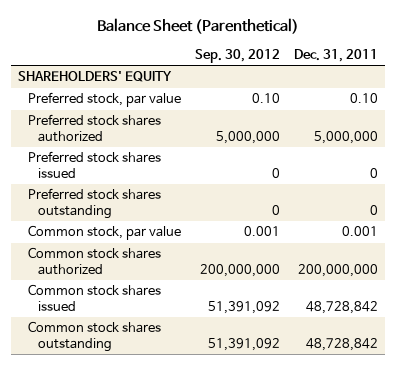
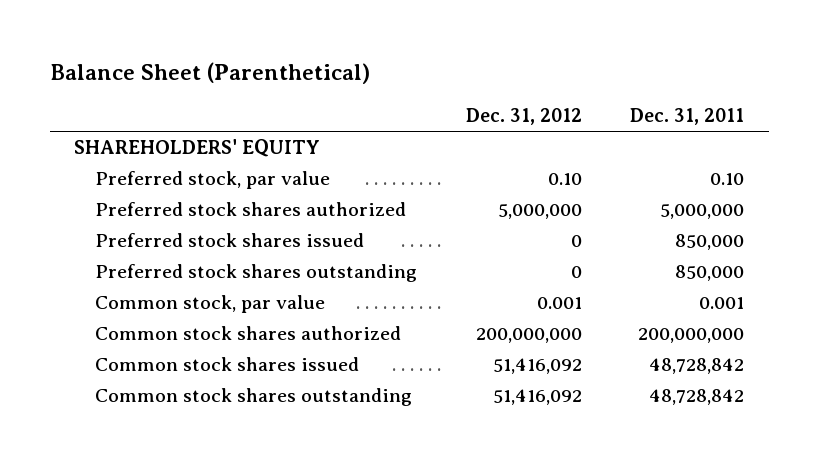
- | Sep. 30, 2012 | Dec. 31, 2011
+ | Dec. 31, 2012 | Dec. 31, 2011
- Preferred stock shares issued | 0 | 0
- Preferred stock shares outstanding | 0 | 0
+ Preferred stock shares issued | 0 | 850,000
+ Preferred stock shares outstanding | 0 | 850,000

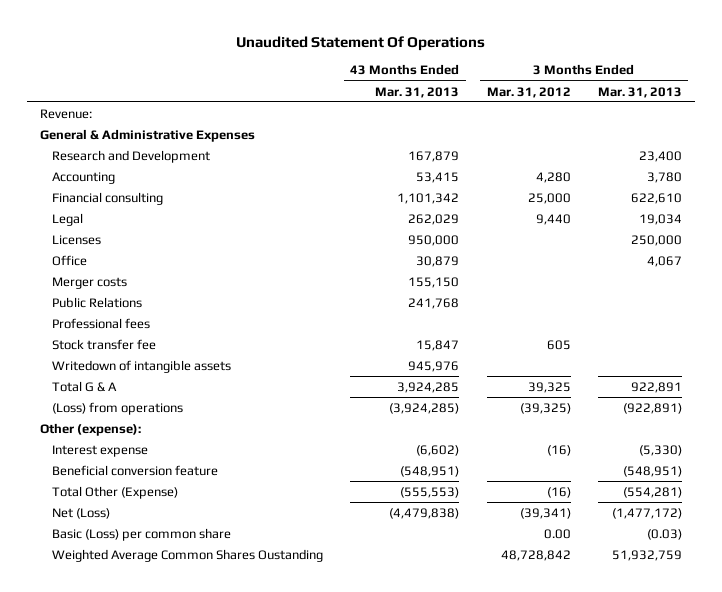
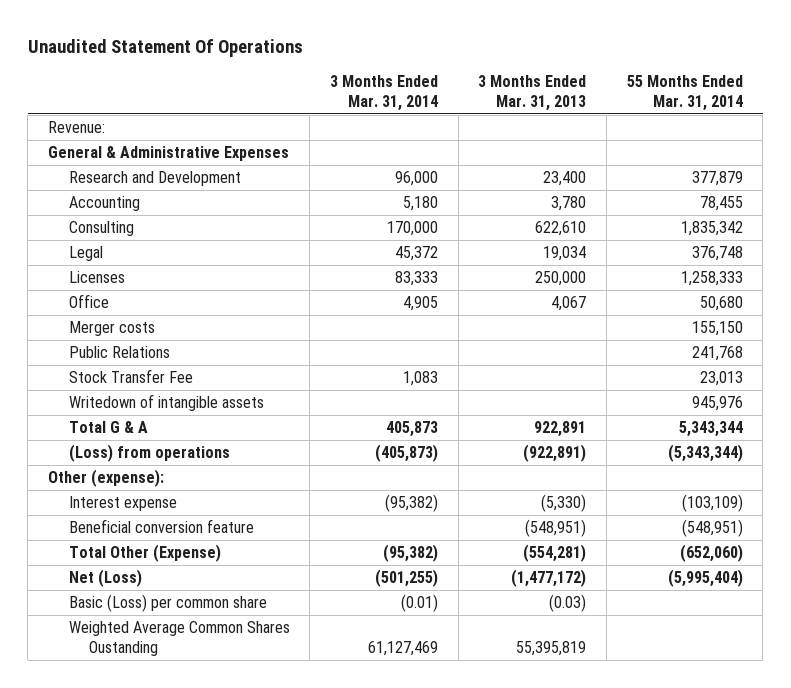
- | 43 Months Ended Mar. 31, 2013 | 3 Months Ended Mar. 31, 2012 | 3 Months Ended Mar. 31, 2013
+ | 3 Months Ended Mar. 31, 2014 | 3 Months Ended Mar. 31, 2013 | 55 Months Ended Mar. 31, 2014
- Financial consulting | 1,101,342 | 25,000 | 622,610
+ Consulting | 170,000 | 622,610 | 1,835,342
- Professional fees
- Stock transfer fee | 15,847 | 605 |
+ Stock Transfer Fee | 1,083 | | 23,013
- Weighted Average Common Shares Oustanding | | 48,728,842 | 51,932,759
+ Weighted Average Common Shares Oustanding | 61,127,469 | 55,395,819 |

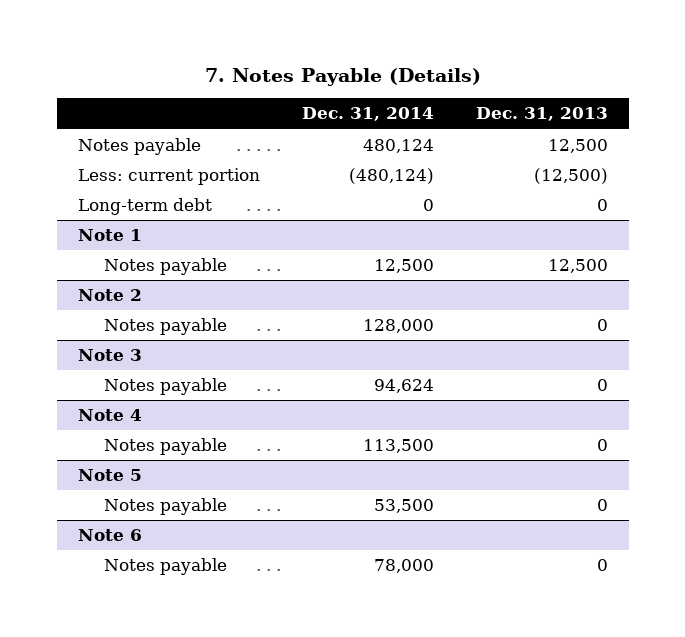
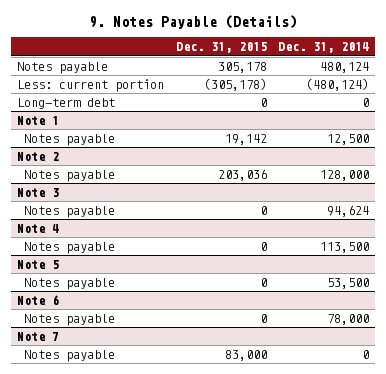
- 7. Notes Payable (Details)
+ 9. Notes Payable (Details)
- | Dec. 31, 2014 | Dec. 31, 2013
+ | Dec. 31, 2015 | Dec. 31, 2014
+ Note 7
+ Notes payable | 83,000 | 0

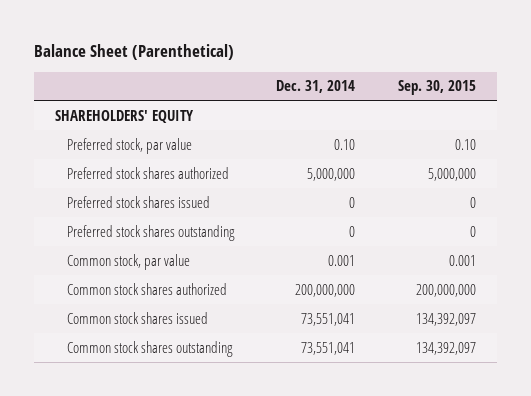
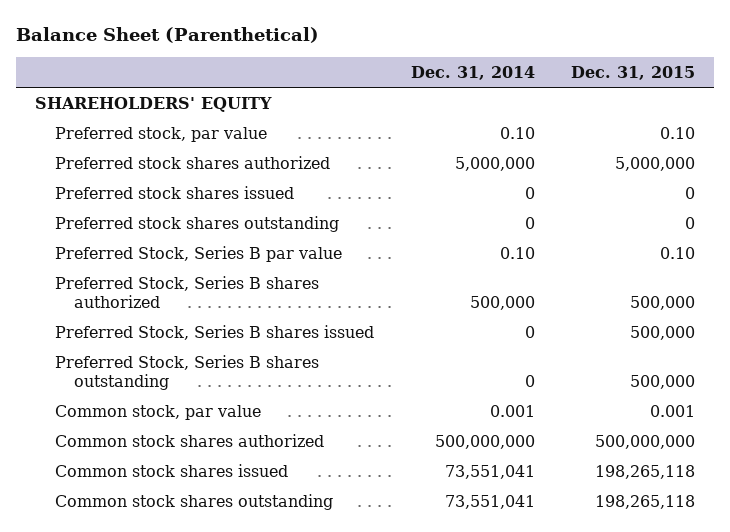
- | Dec. 31, 2014 | Sep. 30, 2015
+ | Dec. 31, 2014 | Dec. 31, 2015
+ Preferred Stock, Series B par value | 0.10 | 0.10
+ Preferred Stock, Series B shares authorized | 500,000 | 500,000
+ Preferred Stock, Series B shares issued | 0 | 500,000
+ Preferred Stock, Series B shares outstanding | 0 | 500,000
- Common stock shares authorized | 200,000,000 | 200,000,000
+ Common stock shares authorized | 500,000,000 | 500,000,000

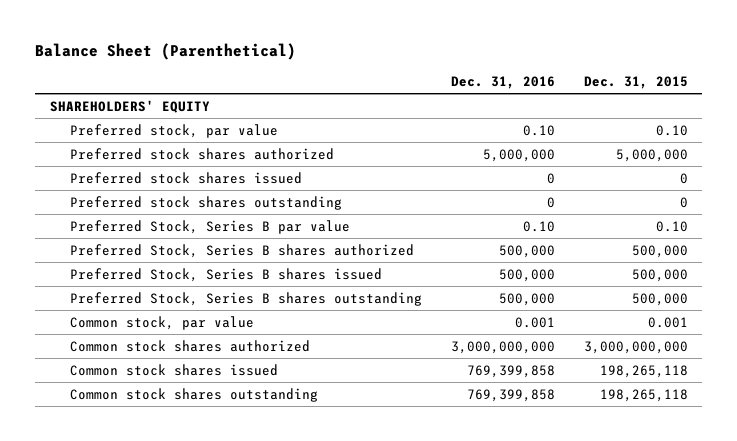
- | Dec. 31, 2014 | Dec. 31, 2015
+ | Dec. 31, 2016 | Dec. 31, 2015
- Common stock shares authorized | 500,000,000 | 500,000,000
+ Common stock shares authorized | 3,000,000,000 | 3,000,000,000

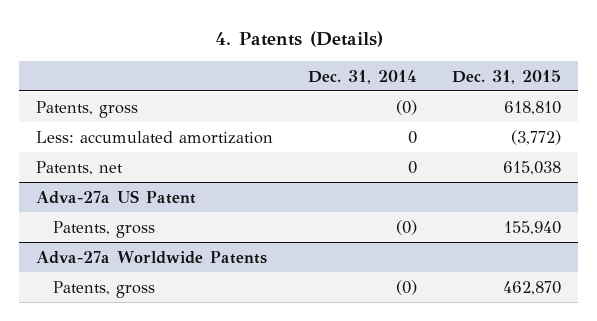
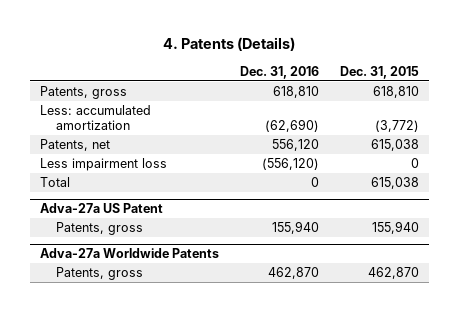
- | Dec. 31, 2014 | Dec. 31, 2015
+ | Dec. 31, 2016 | Dec. 31, 2015
+ Less impairment loss | (556,120) | 0
+ Total | 0 | 615,038

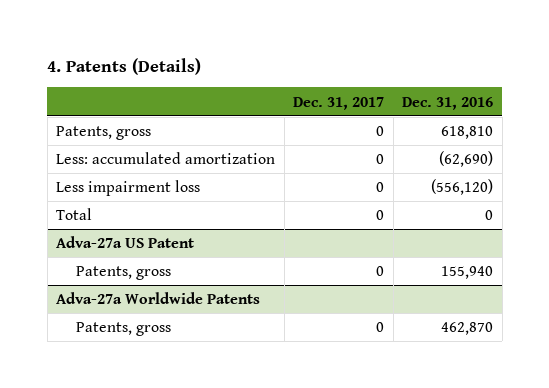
- | Dec. 31, 2016 | Dec. 31, 2015
+ | Dec. 31, 2017 | Dec. 31, 2016
- Patents, net | 556,120 | 615,038

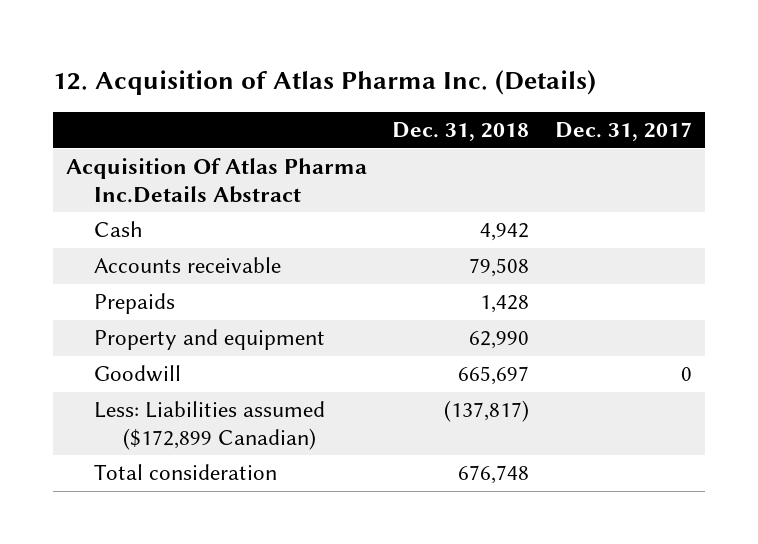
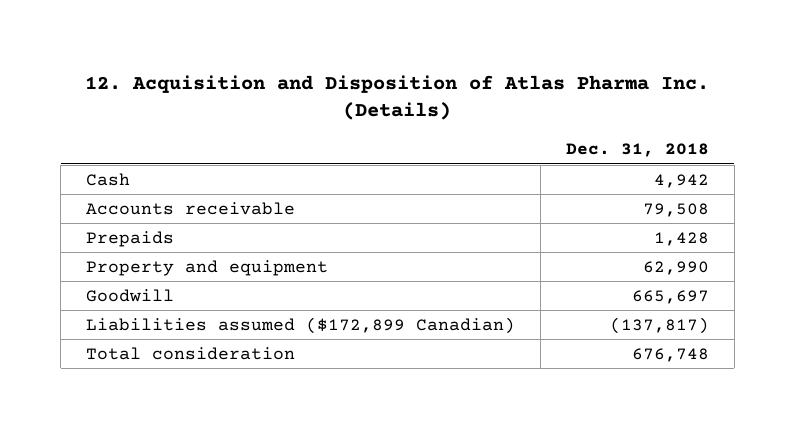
- 12. Acquisition of Atlas Pharma Inc. (Details)
+ 12. Acquisition and Disposition of Atlas Pharma Inc. (Details)
- | Dec. 31, 2018 | Dec. 31, 2017
+ | Dec. 31, 2018
- Acquisition Of Atlas Pharma Inc.Details Abstract
- Less: Liabilities assumed ($172,899 Canadian) | (137,817) |
+ Liabilities assumed ($172,899 Canadian) | (137,817)

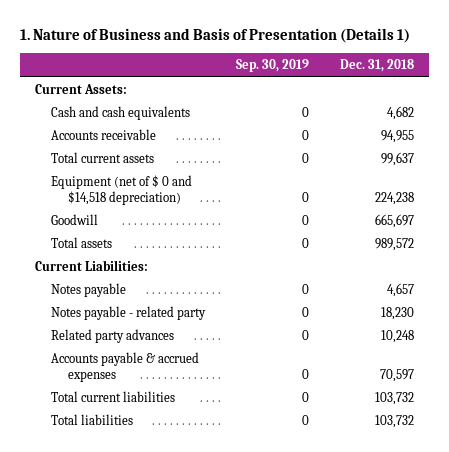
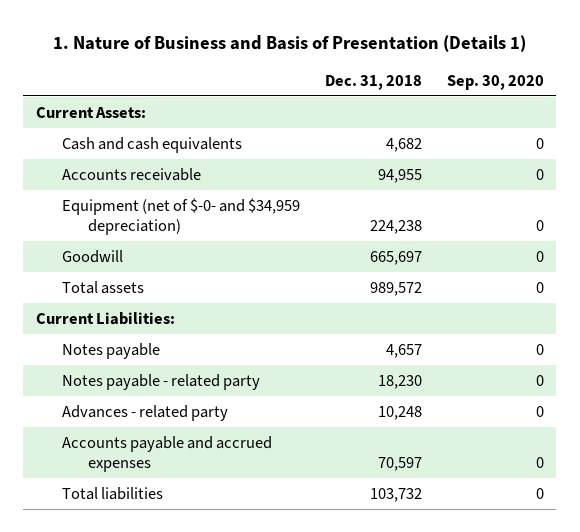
- | Sep. 30, 2019 | Dec. 31, 2018
+ | Dec. 31, 2018 | Sep. 30, 2020
- Total current assets | 0 | 99,637
- Equipment (net of $ 0 and $14,518 depreciation) | 0 | 224,238
+ Equipment (net of $-0- and $34,959 depreciation) | 224,238 | 0
- Related party advances | 0 | 10,248
- Accounts payable & accrued expenses | 0 | 70,597
- Total current liabilities | 0 | 103,732
+ Advances - related party | 10,248 | 0
+ Accounts payable and accrued expenses | 70,597 | 0

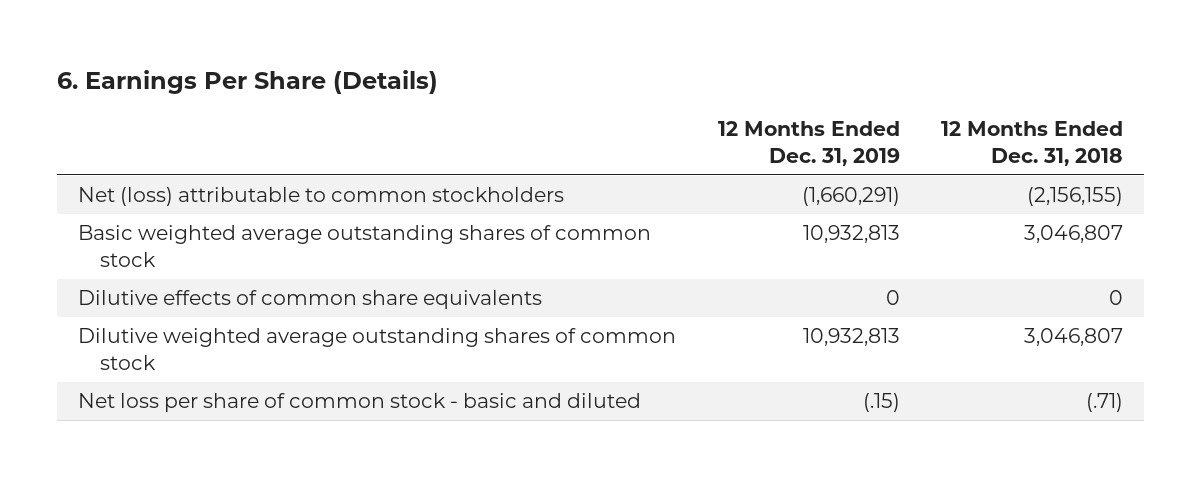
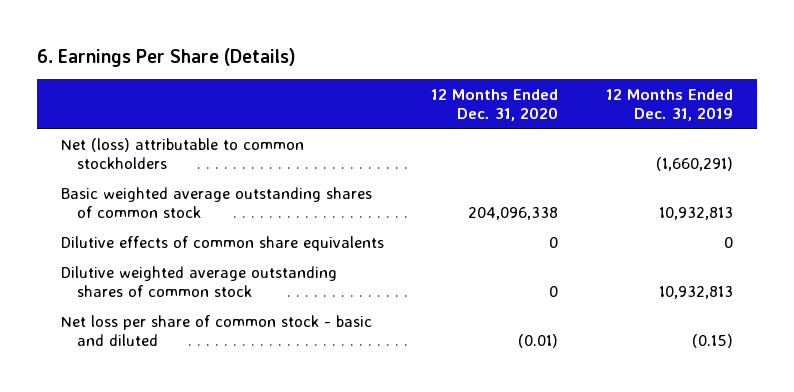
- | 12 Months Ended Dec. 31, 2019 | 12 Months Ended Dec. 31, 2018
+ | 12 Months Ended Dec. 31, 2020 | 12 Months Ended Dec. 31, 2019
- Net loss per share of common stock - basic and diluted | (.15) | (.71)
+ Net loss per share of common stock - basic and diluted | (0.01) | (0.15)

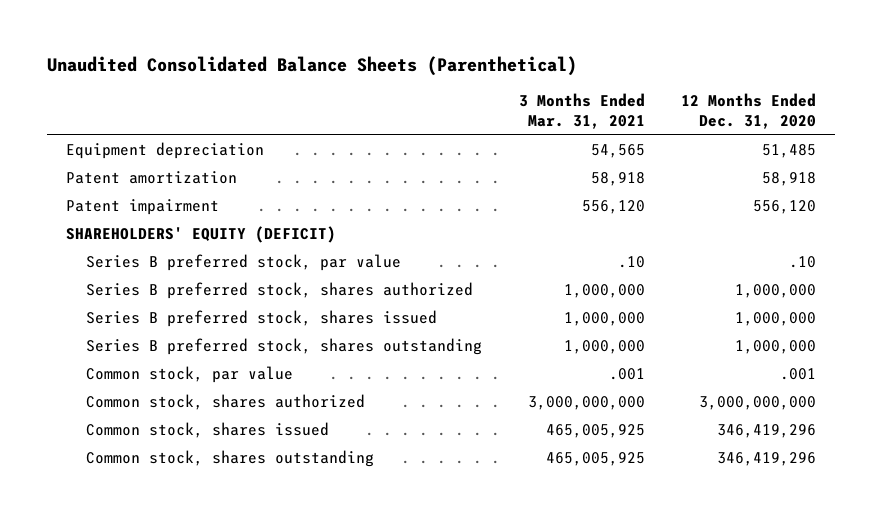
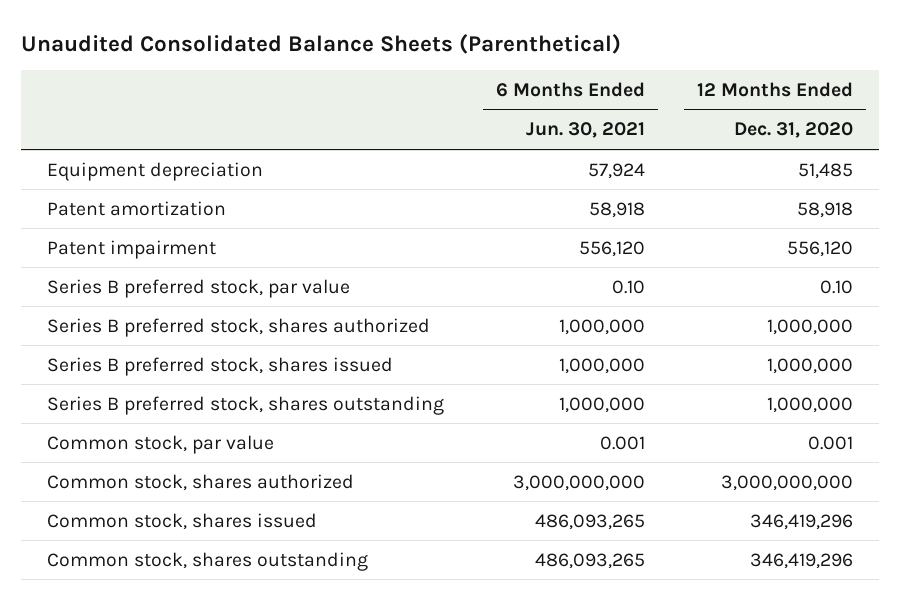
- | 3 Months Ended Mar. 31, 2021 | 12 Months Ended Dec. 31, 2020
+ | 6 Months Ended Jun. 30, 2021 | 12 Months Ended Dec. 31, 2020
- SHAREHOLDERS' EQUITY (DEFICIT)
- Series B preferred stock, par value | .10 | .10
+ Series B preferred stock, par value | 0.10 | 0.10
- Common stock, par value | .001 | .001
+ Common stock, par value | 0.001 | 0.001

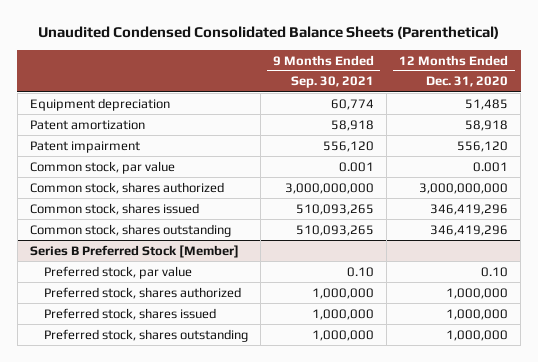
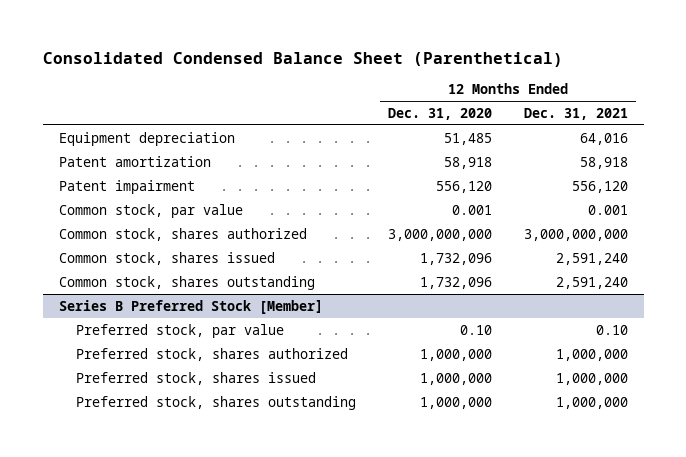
- Unaudited Condensed Consolidated Balance Sheets (Parenthetical)
+ Consolidated Condensed Balance Sheet (Parenthetical)
- | 9 Months Ended Sep. 30, 2021 | 12 Months Ended Dec. 31, 2020
+ | 12 Months Ended Dec. 31, 2020 | 12 Months Ended Dec. 31, 2021
- Common stock, shares issued | 510,093,265 | 346,419,296
- Common stock, shares outstanding | 510,093,265 | 346,419,296
+ Common stock, shares issued | 1,732,096 | 2,591,240
+ Common stock, shares outstanding | 1,732,096 | 2,591,240

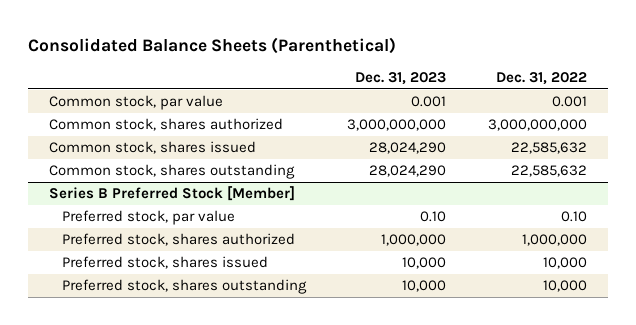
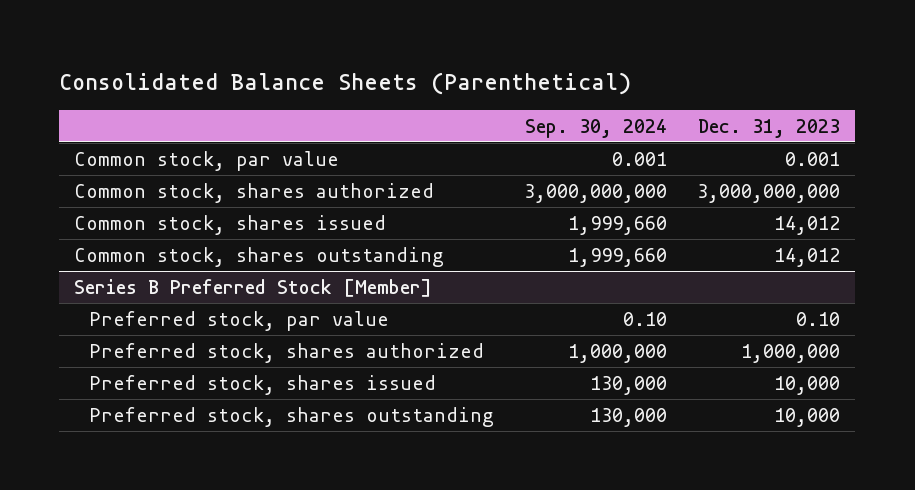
- | Dec. 31, 2023 | Dec. 31, 2022
+ | Sep. 30, 2024 | Dec. 31, 2023
- Common stock, shares issued | 28,024,290 | 22,585,632
- Common stock, shares outstanding | 28,024,290 | 22,585,632
+ Common stock, shares issued | 1,999,660 | 14,012
+ Common stock, shares outstanding | 1,999,660 | 14,012

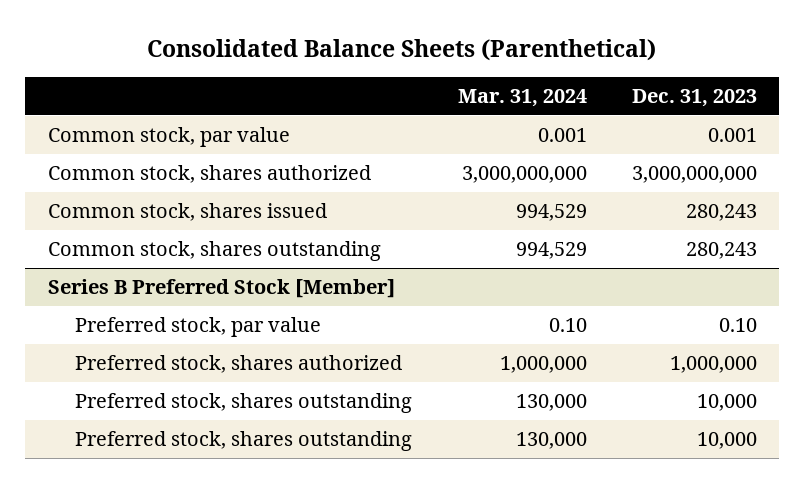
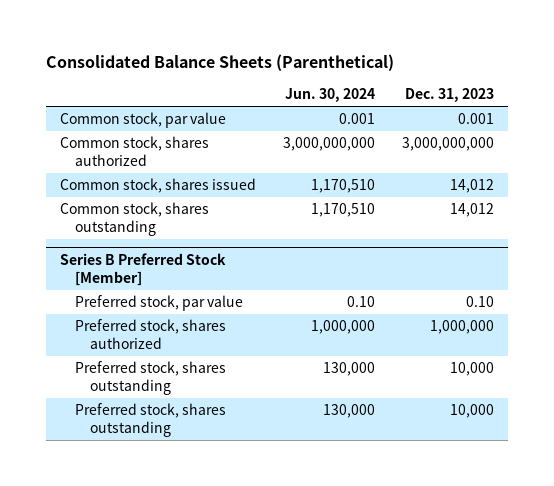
- | Mar. 31, 2024 | Dec. 31, 2023
+ | Jun. 30, 2024 | Dec. 31, 2023
- Common stock, shares issued | 994,529 | 280,243
- Common stock, shares outstanding | 994,529 | 280,243
+ Common stock, shares issued | 1,170,510 | 14,012
+ Common stock, shares outstanding | 1,170,510 | 14,012

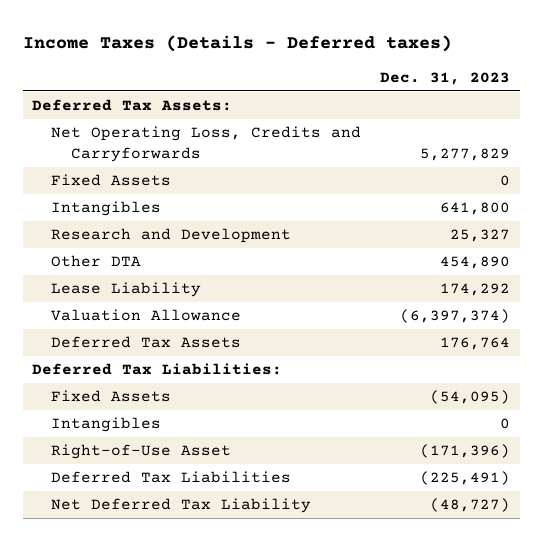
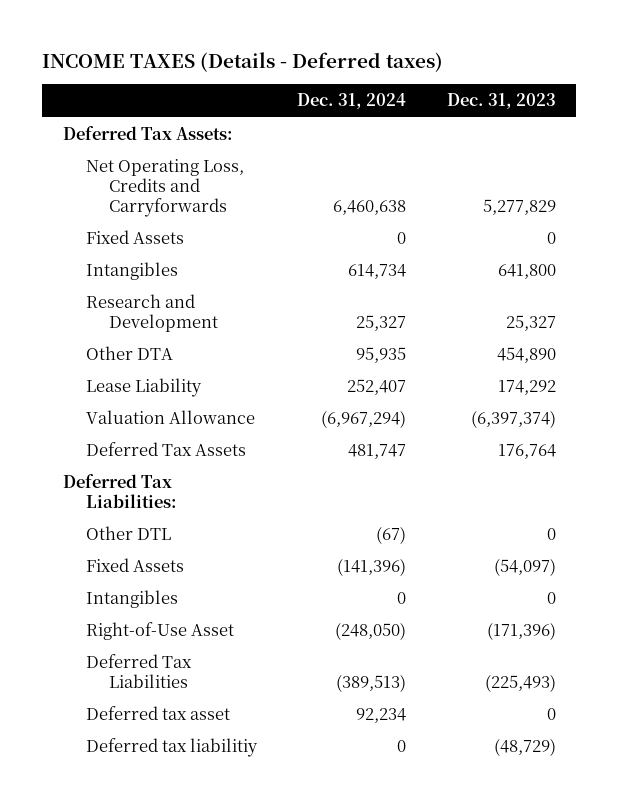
- Income Taxes (Details - Deferred taxes)
+ INCOME TAXES (Details - Deferred taxes)
- | Dec. 31, 2023
+ | Dec. 31, 2024 | Dec. 31, 2023
- Fixed Assets | (54,095)
+ Other DTL | (67) | 0
+ Fixed Assets | (141,396) | (54,097)
- Deferred Tax Liabilities | (225,491)
- Net Deferred Tax Liability | (48,727)
+ Deferred Tax Liabilities | (389,513) | (225,493)
+ Deferred tax asset | 92,234 | 0
+ Deferred tax liabilitiy | 0 | (48,729)

